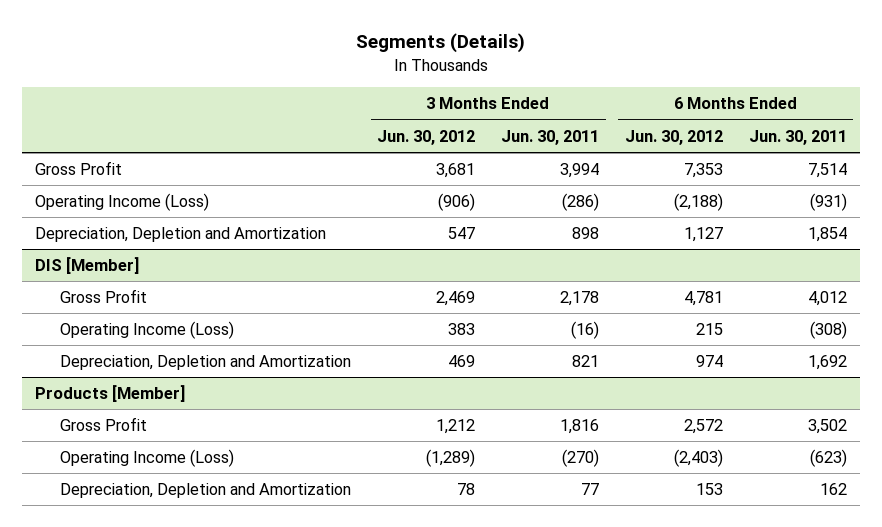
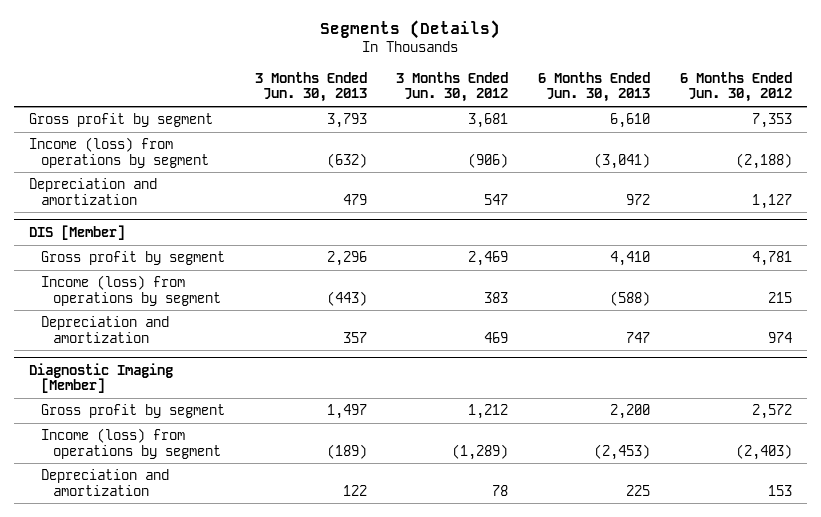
- | 3 Months Ended Jun. 30, 2012 | 3 Months Ended Jun. 30, 2011 | 6 Months Ended Jun. 30, 2012 | 6 Months Ended Jun. 30, 2011
+ | 3 Months Ended Jun. 30, 2013 | 3 Months Ended Jun. 30, 2012 | 6 Months Ended Jun. 30, 2013 | 6 Months Ended Jun. 30, 2012
- Gross Profit | 3,681 | 3,994 | 7,353 | 7,514
- Operating Income (Loss) | (906) | (286) | (2,188) | (931)
- Depreciation, Depletion and Amortization | 547 | 898 | 1,127 | 1,854
+ Gross profit by segment | 3,793 | 3,681 | 6,610 | 7,353
+ Income (loss) from operations by segment | (632) | (906) | (3,041) | (2,188)
+ Depreciation and amortization | 479 | 547 | 972 | 1,127
@ DIS [Member]
- Gross Profit | 2,469 | 2,178 | 4,781 | 4,012
- Operating Income (Loss) | 383 | (16) | 215 | (308)
- Depreciation, Depletion and Amortization | 469 | 821 | 974 | 1,692
- Products [Member]
- Gross Profit | 1,212 | 1,816 | 2,572 | 3,502
- Operating Income (Loss) | (1,289) | (270) | (2,403) | (623)
- Depreciation, Depletion and Amortization | 78 | 77 | 153 | 162
@ DIS [Member]
+ Gross profit by segment | 2,296 | 2,469 | 4,410 | 4,781
+ Income (loss) from operations by segment | (443) | 383 | (588) | 215
+ Depreciation and amortization | 357 | 469 | 747 | 974
+ Diagnostic Imaging [Member]
+ Gross profit by segment | 1,497 | 1,212 | 2,200 | 2,572
+ Income (loss) from operations by segment | (189) | (1,289) | (2,453) | (2,403)
+ Depreciation and amortization | 122 | 78 | 225 | 153

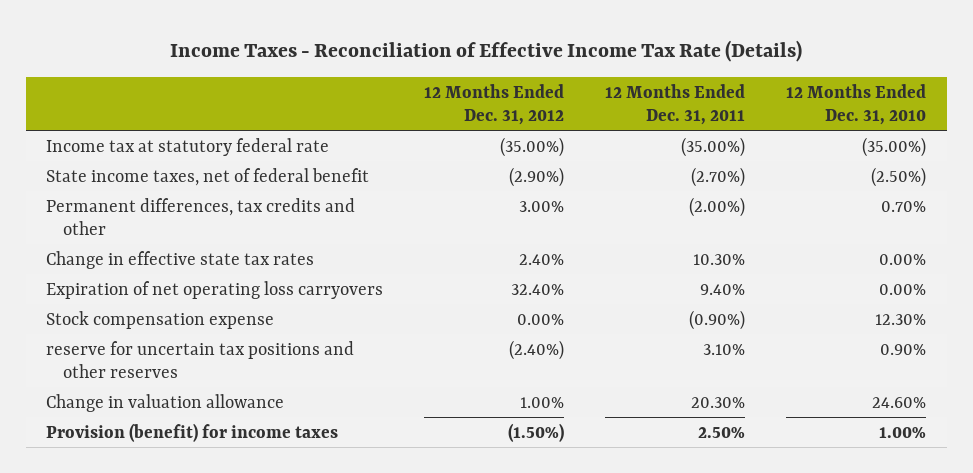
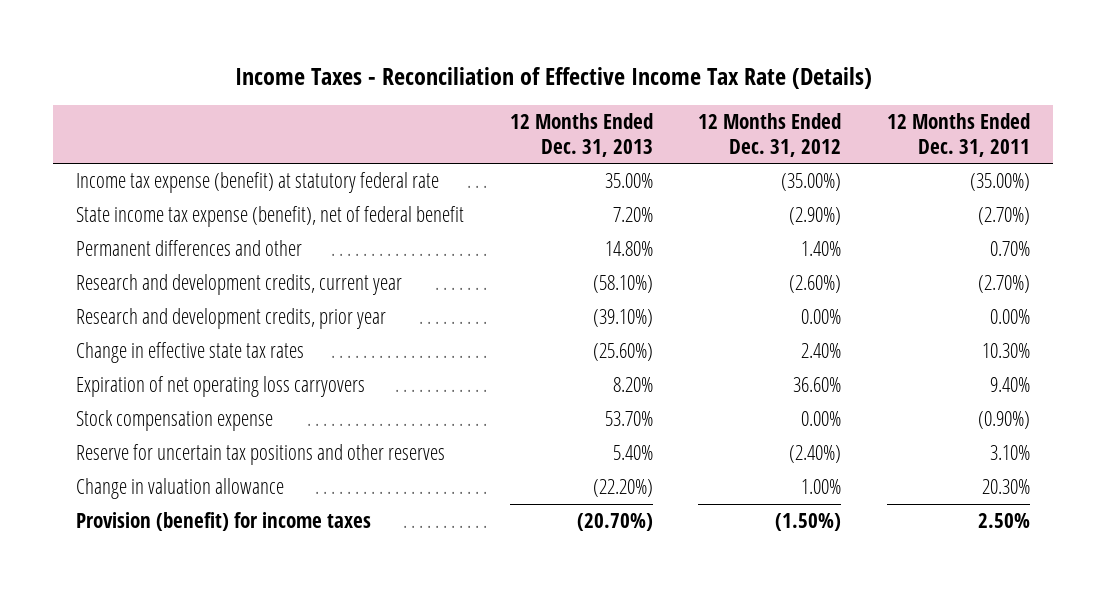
- | 12 Months Ended Dec. 31, 2012 | 12 Months Ended Dec. 31, 2011 | 12 Months Ended Dec. 31, 2010
+ | 12 Months Ended Dec. 31, 2013 | 12 Months Ended Dec. 31, 2012 | 12 Months Ended Dec. 31, 2011
- Income tax at statutory federal rate | (35.00%) | (35.00%) | (35.00%)
- State income taxes, net of federal benefit | (2.90%) | (2.70%) | (2.50%)
- Permanent differences, tax credits and other | 3.00% | (2.00%) | 0.70%
+ Income tax expense (benefit) at statutory federal rate | 35.00% | (35.00%) | (35.00%)
+ State income tax expense (benefit), net of federal benefit | 7.20% | (2.90%) | (2.70%)
+ Permanent differences and other | 14.80% | 1.40% | 0.70%
+ Research and development credits, current year | (58.10%) | (2.60%) | (2.70%)
+ Research and development credits, prior year | (39.10%) | 0.00% | 0.00%
- Expiration of net operating loss carryovers | 32.40% | 9.40% | 0.00%
+ Expiration of net operating loss carryovers | 8.20% | 36.60% | 9.40%
- reserve for uncertain tax positions and other reserves | (2.40%) | 3.10% | 0.90%
+ Reserve for uncertain tax positions and other reserves | 5.40% | (2.40%) | 3.10%

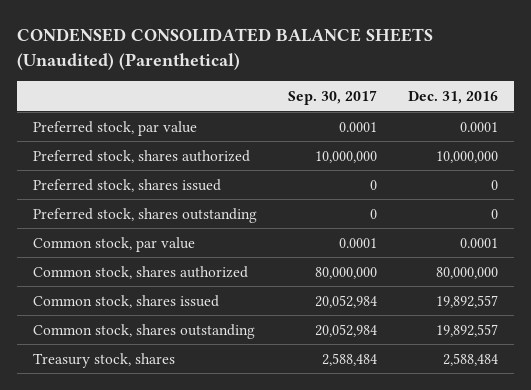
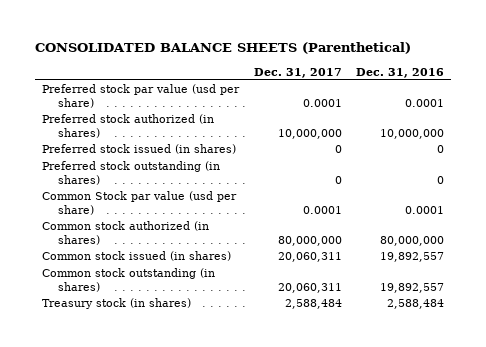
- CONDENSED CONSOLIDATED BALANCE SHEETS (Unaudited) (Parenthetical)
+ CONSOLIDATED BALANCE SHEETS (Parenthetical)
- | Sep. 30, 2017 | Dec. 31, 2016
+ | Dec. 31, 2017 | Dec. 31, 2016
- Preferred stock, par value | 0.0001 | 0.0001
- Preferred stock, shares authorized | 10,000,000 | 10,000,000
- Preferred stock, shares issued | 0 | 0
- Preferred stock, shares outstanding | 0 | 0
- Common stock, par value | 0.0001 | 0.0001
- Common stock, shares authorized | 80,000,000 | 80,000,000
- Common stock, shares issued | 20,052,984 | 19,892,557
- Common stock, shares outstanding | 20,052,984 | 19,892,557
- Treasury stock, shares | 2,588,484 | 2,588,484
+ Preferred stock par value (usd per share) | 0.0001 | 0.0001
+ Preferred stock authorized (in shares) | 10,000,000 | 10,000,000
+ Preferred stock issued (in shares) | 0 | 0
+ Preferred stock outstanding (in shares) | 0 | 0
+ Common Stock par value (usd per share) | 0.0001 | 0.0001
+ Common stock authorized (in shares) | 80,000,000 | 80,000,000
+ Common stock issued (in shares) | 20,060,311 | 19,892,557
+ Common stock outstanding (in shares) | 20,060,311 | 19,892,557
+ Treasury stock (in shares) | 2,588,484 | 2,588,484

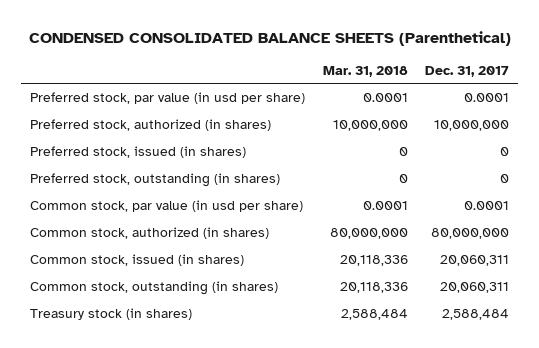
- CONSOLIDATED BALANCE SHEETS (Parenthetical)
+ CONDENSED CONSOLIDATED BALANCE SHEETS (Parenthetical)
- | Dec. 31, 2017 | Dec. 31, 2016
+ | Mar. 31, 2018 | Dec. 31, 2017
- Preferred stock par value (usd per share) | 0.0001 | 0.0001
- Preferred stock authorized (in shares) | 10,000,000 | 10,000,000
- Preferred stock issued (in shares) | 0 | 0
- Preferred stock outstanding (in shares) | 0 | 0
- Common Stock par value (usd per share) | 0.0001 | 0.0001
- Common stock authorized (in shares) | 80,000,000 | 80,000,000
- Common stock issued (in shares) | 20,060,311 | 19,892,557
- Common stock outstanding (in shares) | 20,060,311 | 19,892,557
+ Preferred stock, par value (in usd per share) | 0.0001 | 0.0001
+ Preferred stock, authorized (in shares) | 10,000,000 | 10,000,000
+ Preferred stock, issued (in shares) | 0 | 0
+ Preferred stock, outstanding (in shares) | 0 | 0
+ Common stock, par value (in usd per share) | 0.0001 | 0.0001
+ Common stock, authorized (in shares) | 80,000,000 | 80,000,000
+ Common stock, issued (in shares) | 20,118,336 | 20,060,311
+ Common stock, outstanding (in shares) | 20,118,336 | 20,060,311

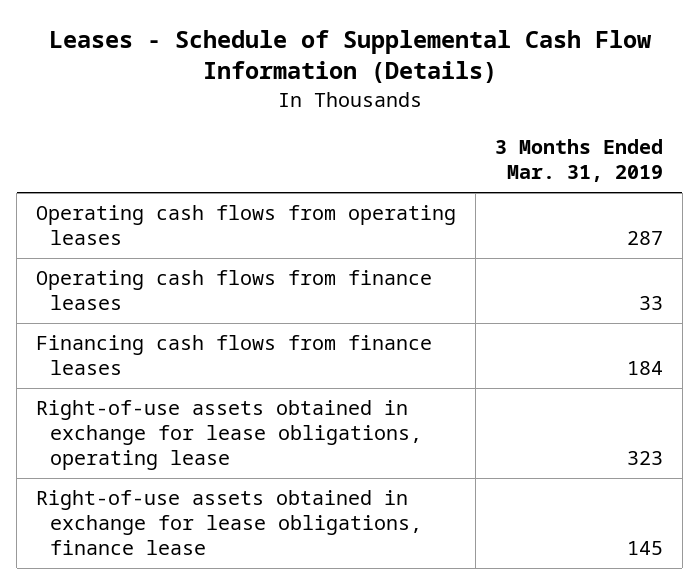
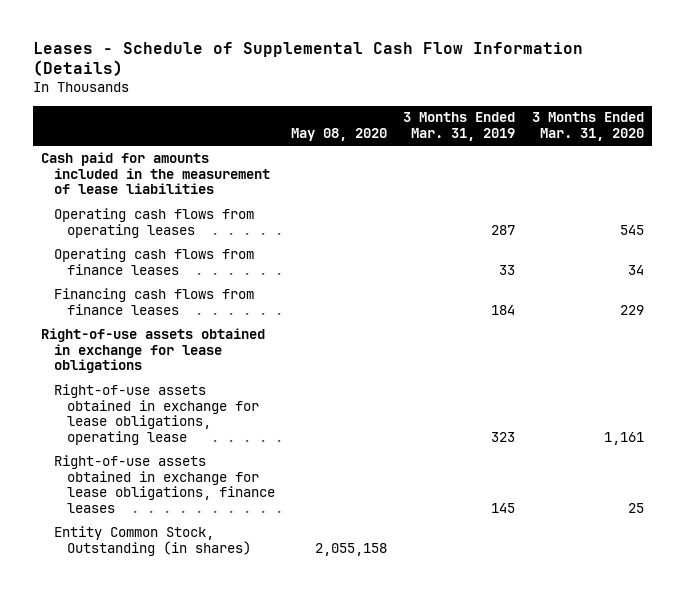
- | 3 Months Ended Mar. 31, 2019
+ | May 08, 2020 | 3 Months Ended Mar. 31, 2019 | 3 Months Ended Mar. 31, 2020
+ Cash paid for amounts included in the measurement of lease liabilities
+ Right-of-use assets obtained in exchange for lease obligations
- Right-of-use assets obtained in exchange for lease obligations, finance lease | 145
+ Right-of-use assets obtained in exchange for lease obligations, finance leases | | 145 | 25
+ Entity Common Stock, Outstanding (in shares) | 2,055,158 | |

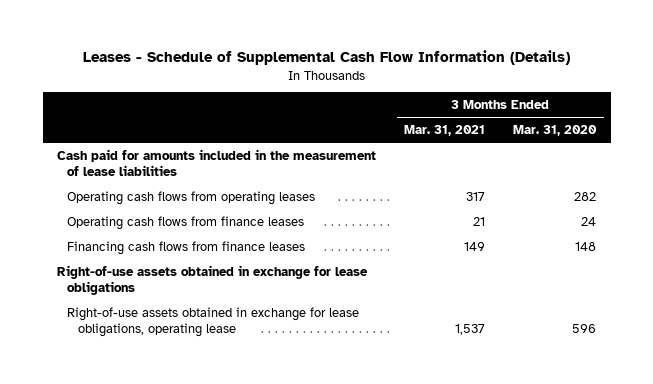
- | May 08, 2020 | 3 Months Ended Mar. 31, 2019 | 3 Months Ended Mar. 31, 2020
+ | 3 Months Ended Mar. 31, 2021 | 3 Months Ended Mar. 31, 2020
- Operating cash flows from operating leases | | 287 | 545
- Operating cash flows from finance leases | | 33 | 34
- Financing cash flows from finance leases | | 184 | 229
+ Operating cash flows from operating leases | 317 | 282
+ Operating cash flows from finance leases | 21 | 24
+ Financing cash flows from finance leases | 149 | 148
- Right-of-use assets obtained in exchange for lease obligations, operating lease | | 323 | 1,161
- Right-of-use assets obtained in exchange for lease obligations, finance leases | | 145 | 25
- Entity Common Stock, Outstanding (in shares) | 2,055,158 | |
+ Right-of-use assets obtained in exchange for lease obligations, operating lease | 1,537 | 596

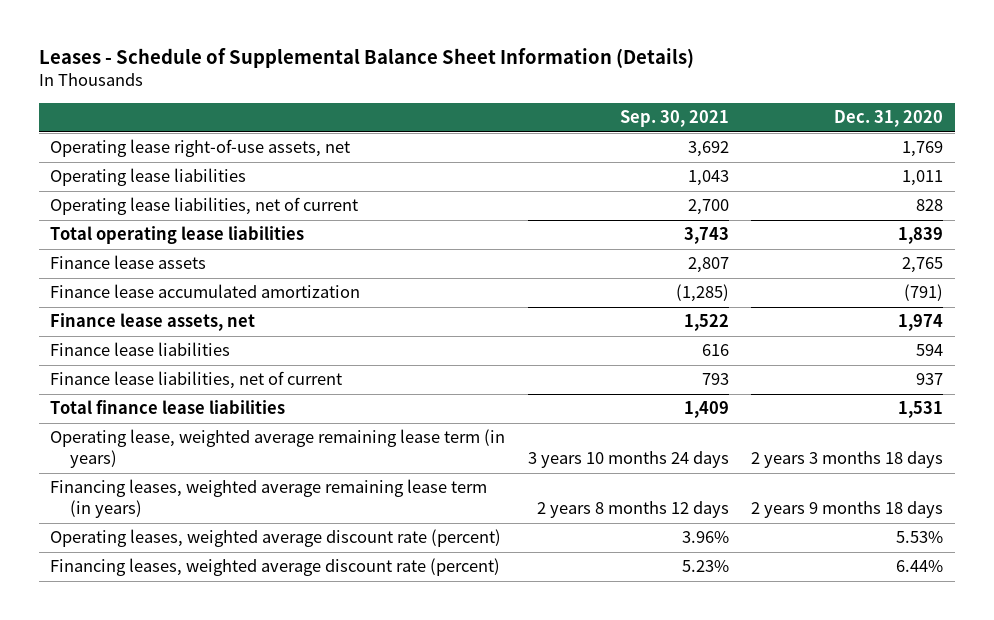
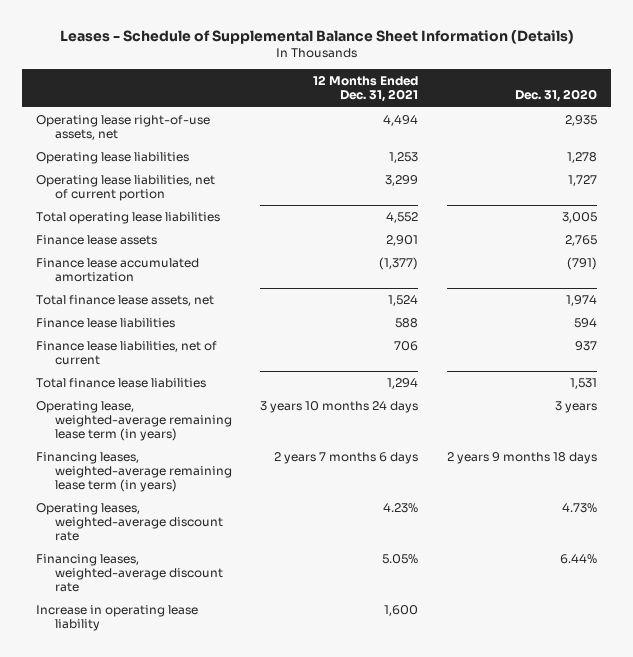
- | Sep. 30, 2021 | Dec. 31, 2020
+ | 12 Months Ended Dec. 31, 2021 | Dec. 31, 2020
- Operating lease right-of-use assets, net | 3,692 | 1,769
- Operating lease liabilities | 1,043 | 1,011
- Operating lease liabilities, net of current | 2,700 | 828
- Total operating lease liabilities | 3,743 | 1,839
+ Operating lease right-of-use assets, net | 4,494 | 2,935
+ Operating lease liabilities | 1,253 | 1,278
+ Operating lease liabilities, net of current portion | 3,299 | 1,727
+ Total operating lease liabilities | 4,552 | 3,005
- Finance lease assets, net | 1,522 | 1,974
+ Total finance lease assets, net | 1,524 | 1,974
- Operating lease, weighted average remaining lease term (in years) | 3 years 10 months 24 days | 2 years 3 months 18 days
- Financing leases, weighted average remaining lease term (in years) | 2 years 8 months 12 days | 2 years 9 months 18 days
- Operating leases, weighted average discount rate (percent) | 3.96% | 5.53%
- Financing leases, weighted average discount rate (percent) | 5.23% | 6.44%
+ Operating lease, weighted-average remaining lease term (in years) | 3 years 10 months 24 days | 3 years
+ Financing leases, weighted-average remaining lease term (in years) | 2 years 7 months 6 days | 2 years 9 months 18 days
+ Operating leases, weighted-average discount rate | 4.23% | 4.73%
+ Financing leases, weighted-average discount rate | 5.05% | 6.44%
+ Increase in operating lease liability | 1,600 |

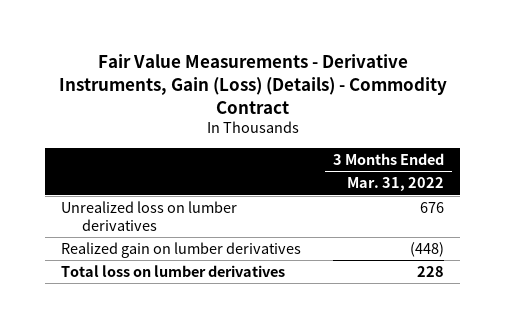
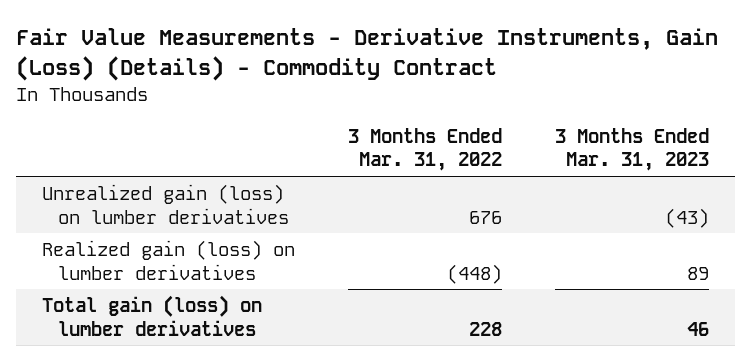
- | 3 Months Ended Mar. 31, 2022
+ | 3 Months Ended Mar. 31, 2022 | 3 Months Ended Mar. 31, 2023
- Unrealized loss on lumber derivatives | 676
- Realized gain on lumber derivatives | (448)
- Total loss on lumber derivatives | 228
+ Unrealized gain (loss) on lumber derivatives | 676 | (43)
+ Realized gain (loss) on lumber derivatives | (448) | 89
+ Total gain (loss) on lumber derivatives | 228 | 46

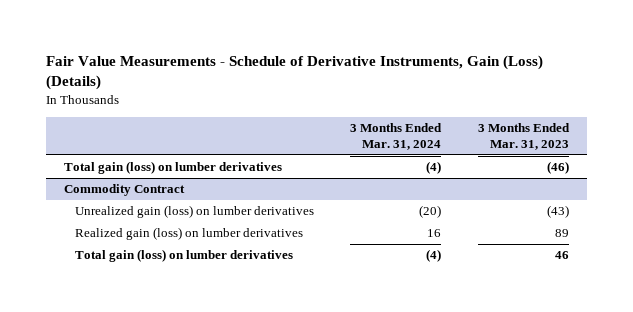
- Fair Value Measurements - Derivative Instruments, Gain (Loss) (Details) - Commodity Contract
+ Fair Value Measurements - Schedule of Derivative Instruments, Gain (Loss) (Details)
- | 3 Months Ended Mar. 31, 2022 | 3 Months Ended Mar. 31, 2023
+ | 3 Months Ended Mar. 31, 2024 | 3 Months Ended Mar. 31, 2023
+ Total gain (loss) on lumber derivatives | (4) | (46)
+ Commodity Contract

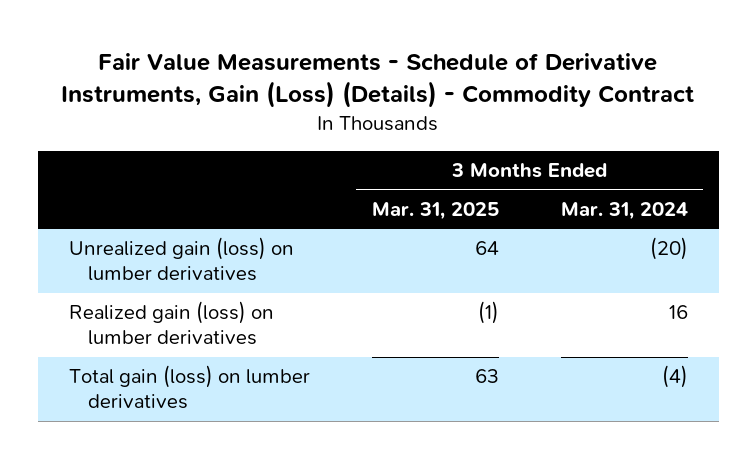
- Fair Value Measurements - Schedule of Derivative Instruments, Gain (Loss) (Details)
+ Fair Value Measurements - Schedule of Derivative Instruments, Gain (Loss) (Details) - Commodity Contract
- | 3 Months Ended Mar. 31, 2024 | 3 Months Ended Mar. 31, 2023
+ | 3 Months Ended Mar. 31, 2025 | 3 Months Ended Mar. 31, 2024
- Total gain (loss) on lumber derivatives | (4) | (46)
- Commodity Contract

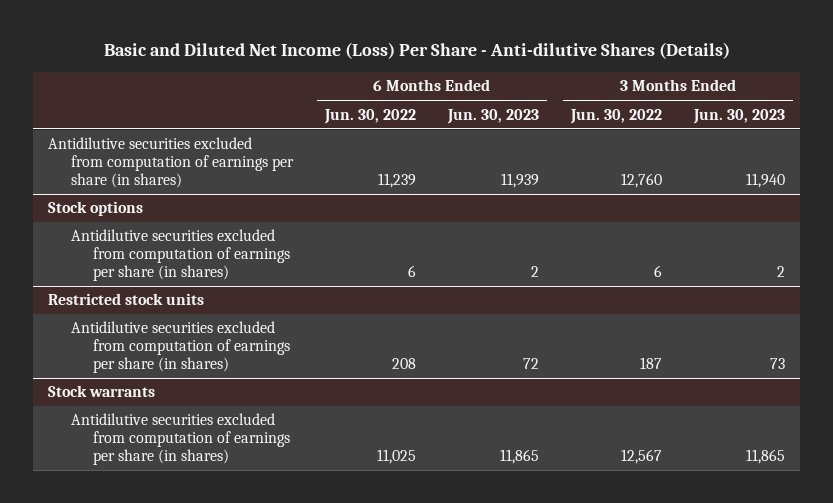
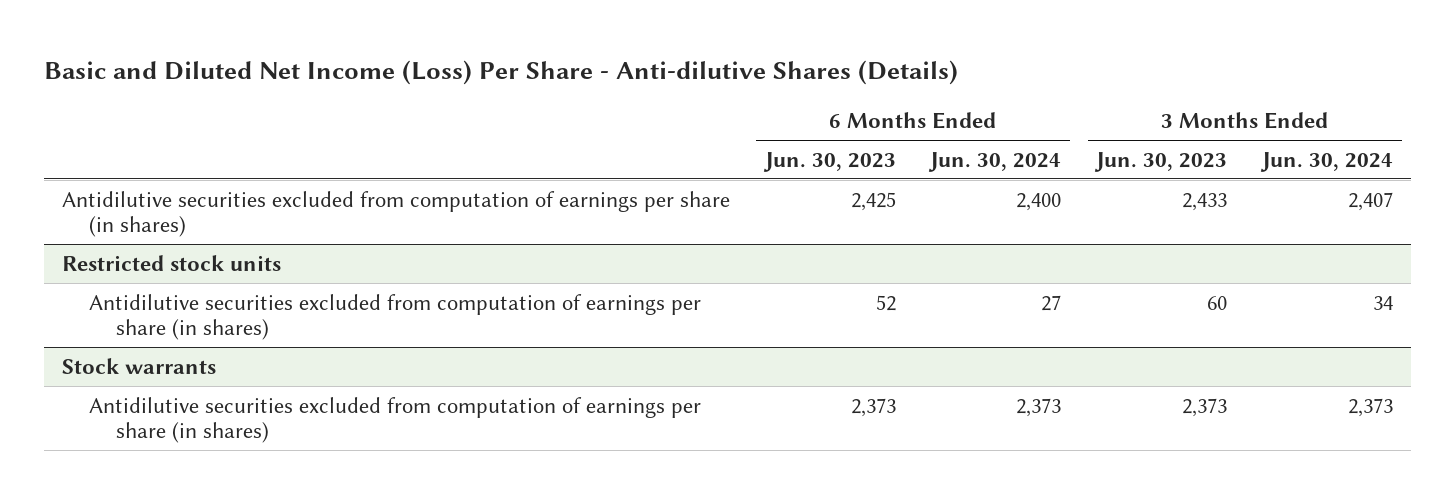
- | 6 Months Ended Jun. 30, 2022 | 6 Months Ended Jun. 30, 2023 | 3 Months Ended Jun. 30, 2022 | 3 Months Ended Jun. 30, 2023
+ | 6 Months Ended Jun. 30, 2023 | 6 Months Ended Jun. 30, 2024 | 3 Months Ended Jun. 30, 2023 | 3 Months Ended Jun. 30, 2024
- Antidilutive securities excluded from computation of earnings per share (in shares) | 11,239 | 11,939 | 12,760 | 11,940
- Stock options
- Antidilutive securities excluded from computation of earnings per share (in shares) | 6 | 2 | 6 | 2
+ Antidilutive securities excluded from computation of earnings per share (in shares) | 2,425 | 2,400 | 2,433 | 2,407
@ Restricted stock units
- Antidilutive securities excluded from computation of earnings per share (in shares) | 208 | 72 | 187 | 73
+ Antidilutive securities excluded from computation of earnings per share (in shares) | 52 | 27 | 60 | 34
@ Stock warrants
- Antidilutive securities excluded from computation of earnings per share (in shares) | 11,025 | 11,865 | 12,567 | 11,865
+ Antidilutive securities excluded from computation of earnings per share (in shares) | 2,373 | 2,373 | 2,373 | 2,373

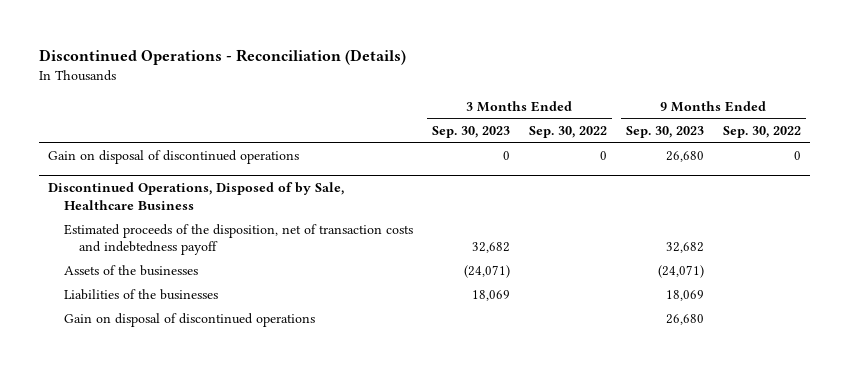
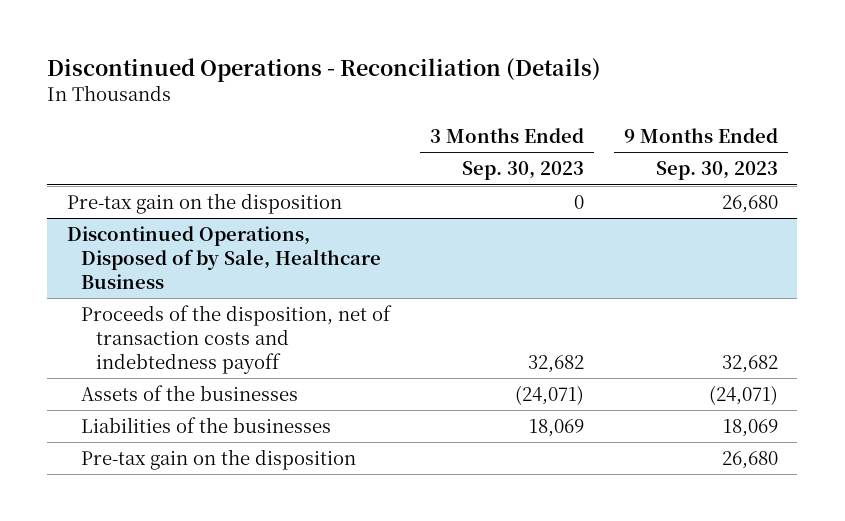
- | 3 Months Ended Sep. 30, 2023 | 3 Months Ended Sep. 30, 2022 | 9 Months Ended Sep. 30, 2023 | 9 Months Ended Sep. 30, 2022
+ | 3 Months Ended Sep. 30, 2023 | 9 Months Ended Sep. 30, 2023
- Gain on disposal of discontinued operations | 0 | 0 | 26,680 | 0
+ Pre-tax gain on the disposition | 0 | 26,680
@ Discontinued Operations, Disposed of by Sale, Healthcare Business
- Estimated proceeds of the disposition, net of transaction costs and indebtedness payoff | 32,682 | | 32,682 |
+ Proceeds of the disposition, net of transaction costs and indebtedness payoff | 32,682 | 32,682
- Gain on disposal of discontinued operations | | | 26,680 |
+ Pre-tax gain on the disposition | | 26,680

